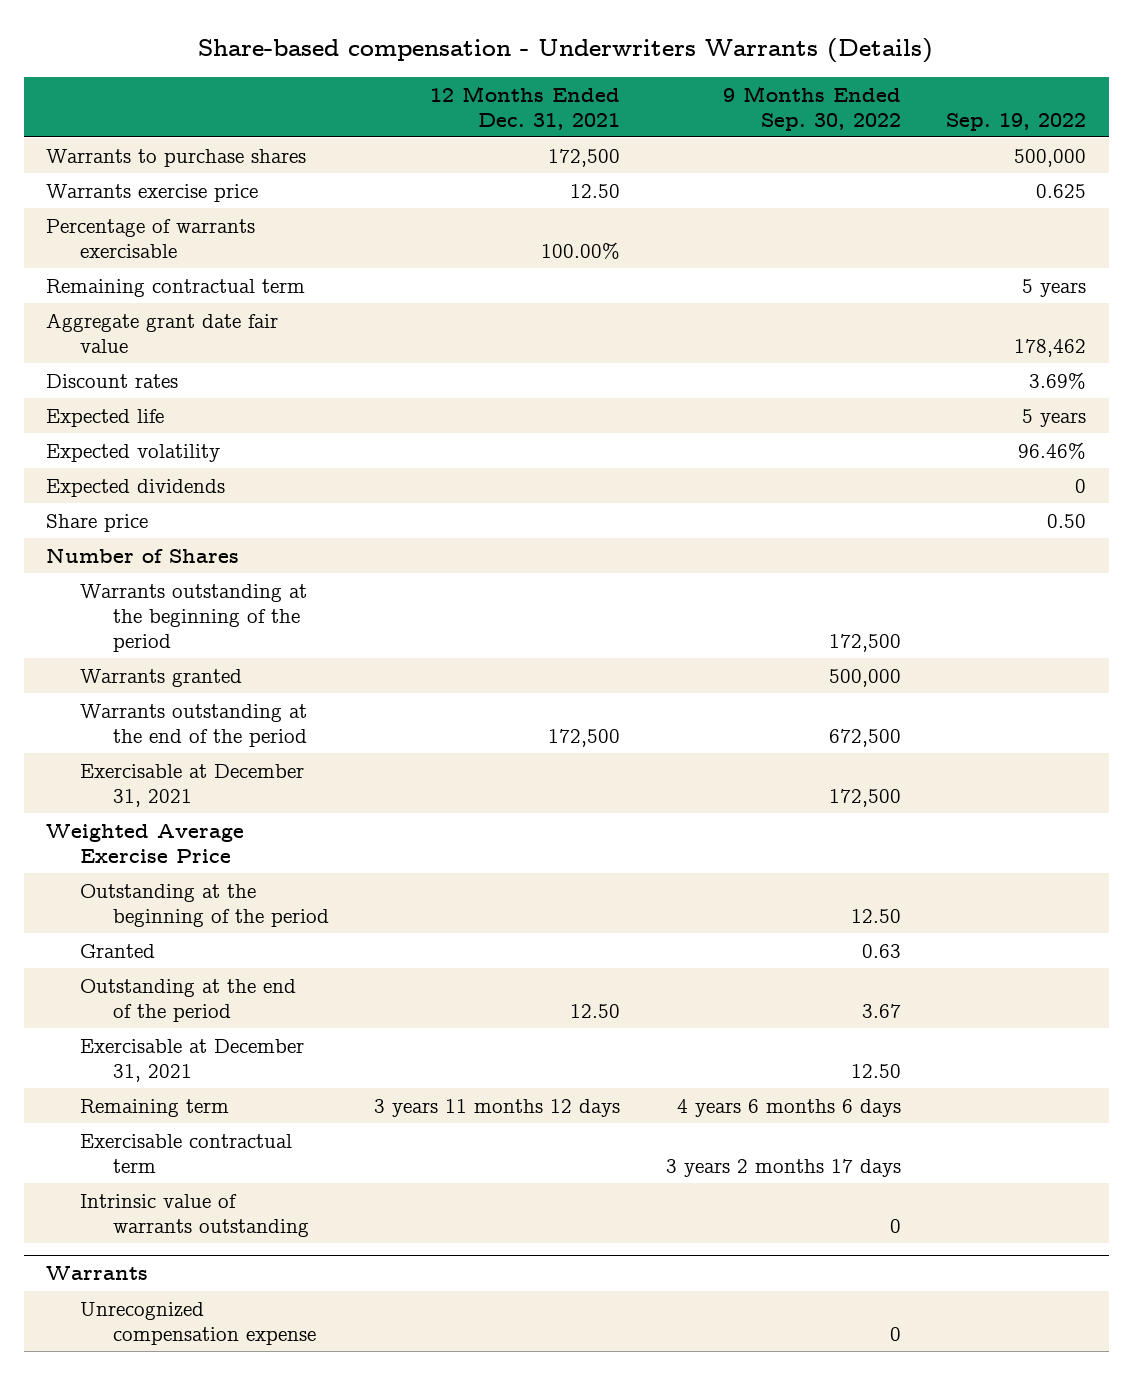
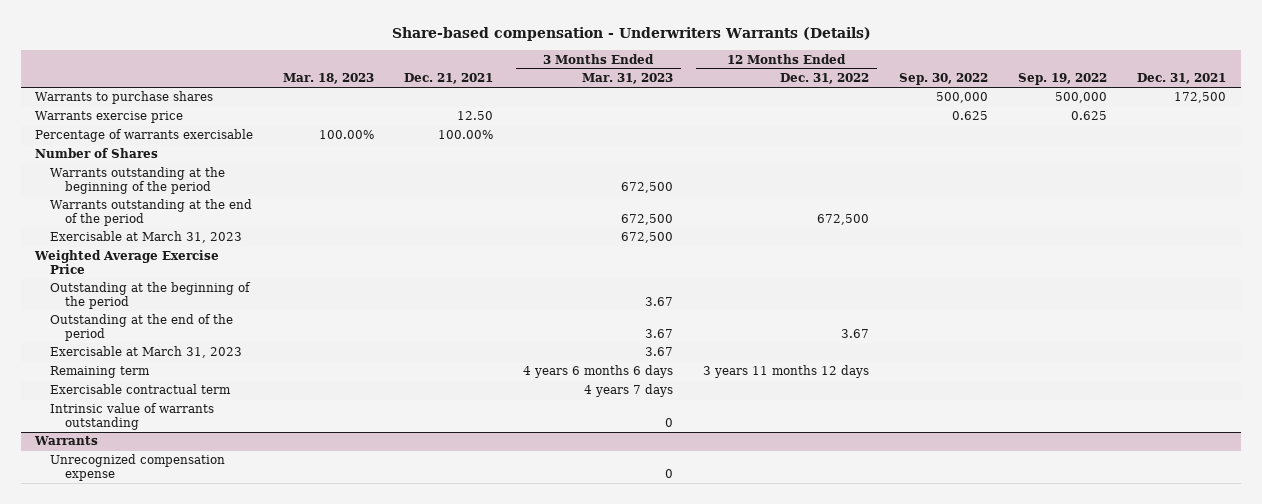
- | 12 Months Ended Dec. 31, 2021 | 9 Months Ended Sep. 30, 2022 | Sep. 19, 2022
+ | Mar. 18, 2023 | Dec. 21, 2021 | 3 Months Ended Mar. 31, 2023 | 12 Months Ended Dec. 31, 2022 | Sep. 30, 2022 | Sep. 19, 2022 | Dec. 31, 2021
- Remaining contractual term | | | 5 years
- Aggregate grant date fair value | | | 178,462
- Discount rates | | | 3.69%
- Expected life | | | 5 years
- Expected volatility | | | 96.46%
- Expected dividends | | | 0
- Share price | | | 0.50
- Warrants granted | | 500,000 |
- Exercisable at December 31, 2021 | | 172,500 |
+ Exercisable at March 31, 2023 | | | 672,500 | | | |
- Granted | | 0.63 |
- Exercisable at December 31, 2021 | | 12.50 |
+ Exercisable at March 31, 2023 | | | 3.67 | | | |

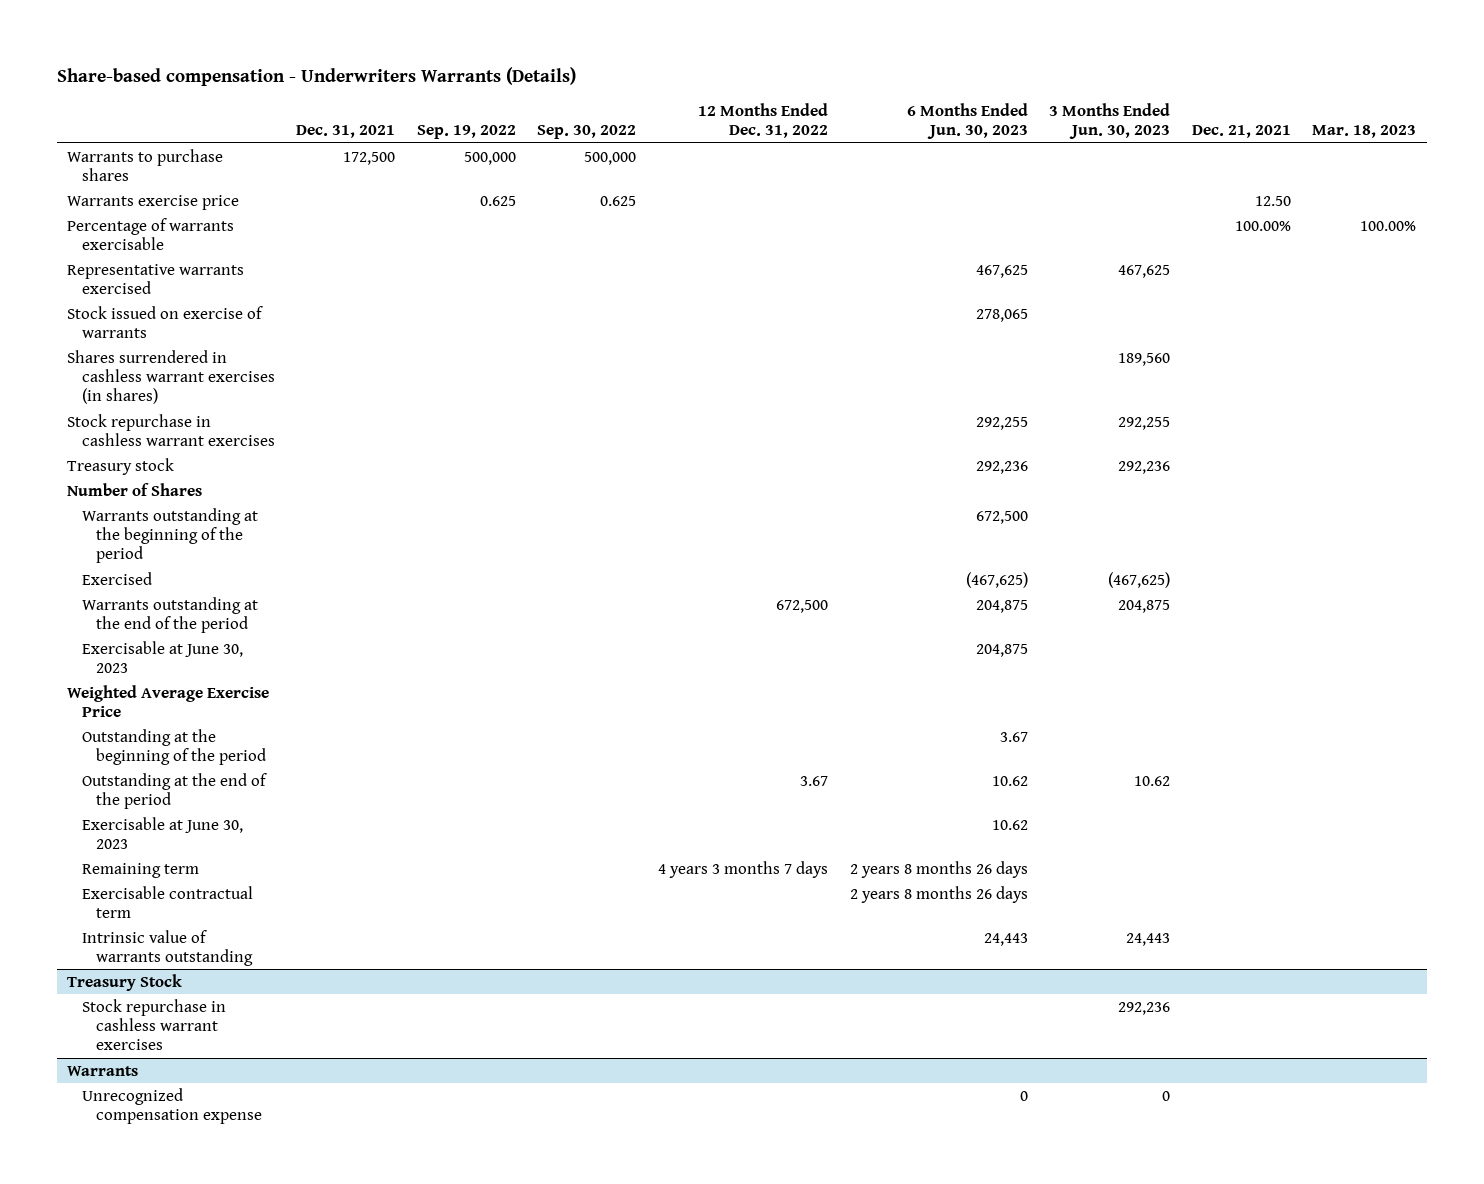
- | Mar. 18, 2023 | Dec. 21, 2021 | 3 Months Ended Mar. 31, 2023 | 12 Months Ended Dec. 31, 2022 | Sep. 30, 2022 | Sep. 19, 2022 | Dec. 31, 2021
+ | Dec. 31, 2021 | Sep. 19, 2022 | Sep. 30, 2022 | 12 Months Ended Dec. 31, 2022 | 6 Months Ended Jun. 30, 2023 | 3 Months Ended Jun. 30, 2023 | Dec. 21, 2021 | Mar. 18, 2023
+ Representative warrants exercised | | | | | 467,625 | 467,625 | |
+ Stock issued on exercise of warrants | | | | | 278,065 | | |
+ Shares surrendered in cashless warrant exercises (in shares) | | | | | | 189,560 | |
+ Stock repurchase in cashless warrant exercises | | | | | 292,255 | 292,255 | |
+ Treasury stock | | | | | 292,236 | 292,236 | |
+ Exercised | | | | | (467,625) | (467,625) | |
- Exercisable at March 31, 2023 | | | 672,500 | | | |
+ Exercisable at June 30, 2023 | | | | | 204,875 | | |
- Exercisable at March 31, 2023 | | | 3.67 | | | |
- Remaining term | | | 4 years 6 months 6 days | 3 years 11 months 12 days | | |
+ Exercisable at June 30, 2023 | | | | | 10.62 | | |
+ Remaining term | | | | 4 years 3 months 7 days | 2 years 8 months 26 days | | |
+ Treasury Stock
+ Stock repurchase in cashless warrant exercises | | | | | | 292,236 | |

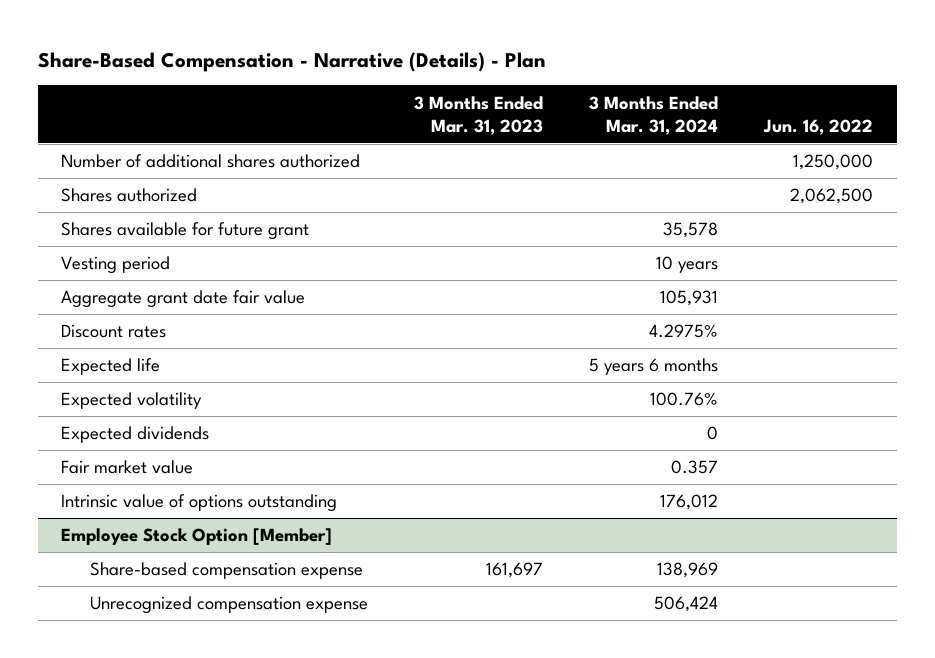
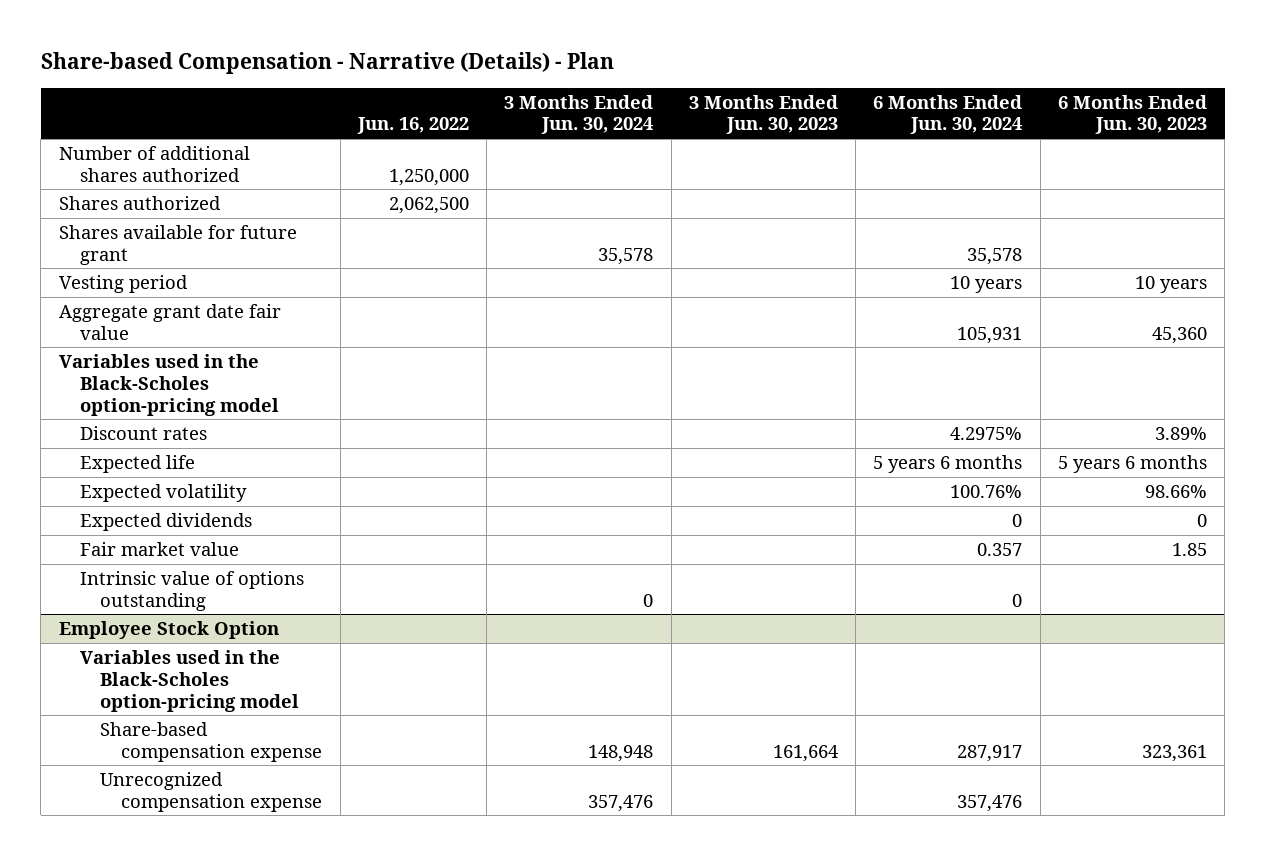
- Share-Based Compensation - Narrative (Details) - Plan
+ Share-based Compensation - Narrative (Details) - Plan
- | 3 Months Ended Mar. 31, 2023 | 3 Months Ended Mar. 31, 2024 | Jun. 16, 2022
+ | Jun. 16, 2022 | 3 Months Ended Jun. 30, 2024 | 3 Months Ended Jun. 30, 2023 | 6 Months Ended Jun. 30, 2024 | 6 Months Ended Jun. 30, 2023
+ Variables used in the Black-Scholes option-pricing model
- Employee Stock Option [Member]
+ Employee Stock Option
+ Variables used in the Black-Scholes option-pricing model

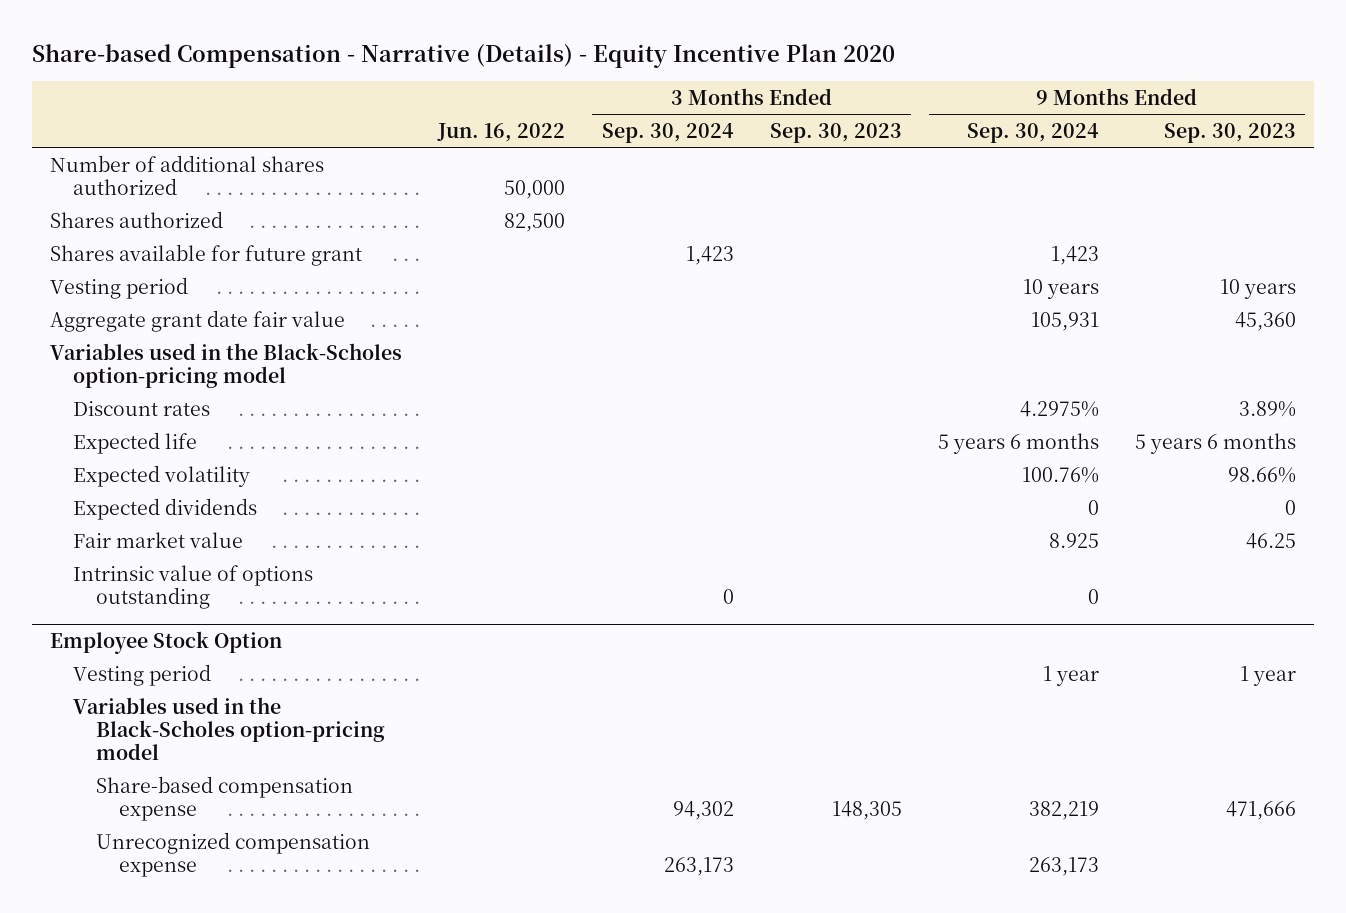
- Share-based Compensation - Narrative (Details) - Plan
+ Share-based Compensation - Narrative (Details) - Equity Incentive Plan 2020
- | Jun. 16, 2022 | 3 Months Ended Jun. 30, 2024 | 3 Months Ended Jun. 30, 2023 | 6 Months Ended Jun. 30, 2024 | 6 Months Ended Jun. 30, 2023
+ | Jun. 16, 2022 | 3 Months Ended Sep. 30, 2024 | 3 Months Ended Sep. 30, 2023 | 9 Months Ended Sep. 30, 2024 | 9 Months Ended Sep. 30, 2023
- Number of additional shares authorized | 1,250,000 | | | |
- Shares authorized | 2,062,500 | | | |
+ Number of additional shares authorized | 50,000 | | | |
+ Shares authorized | 82,500 | | | |
@ Employee Stock Option
+ Vesting period | | | | 1 year | 1 year

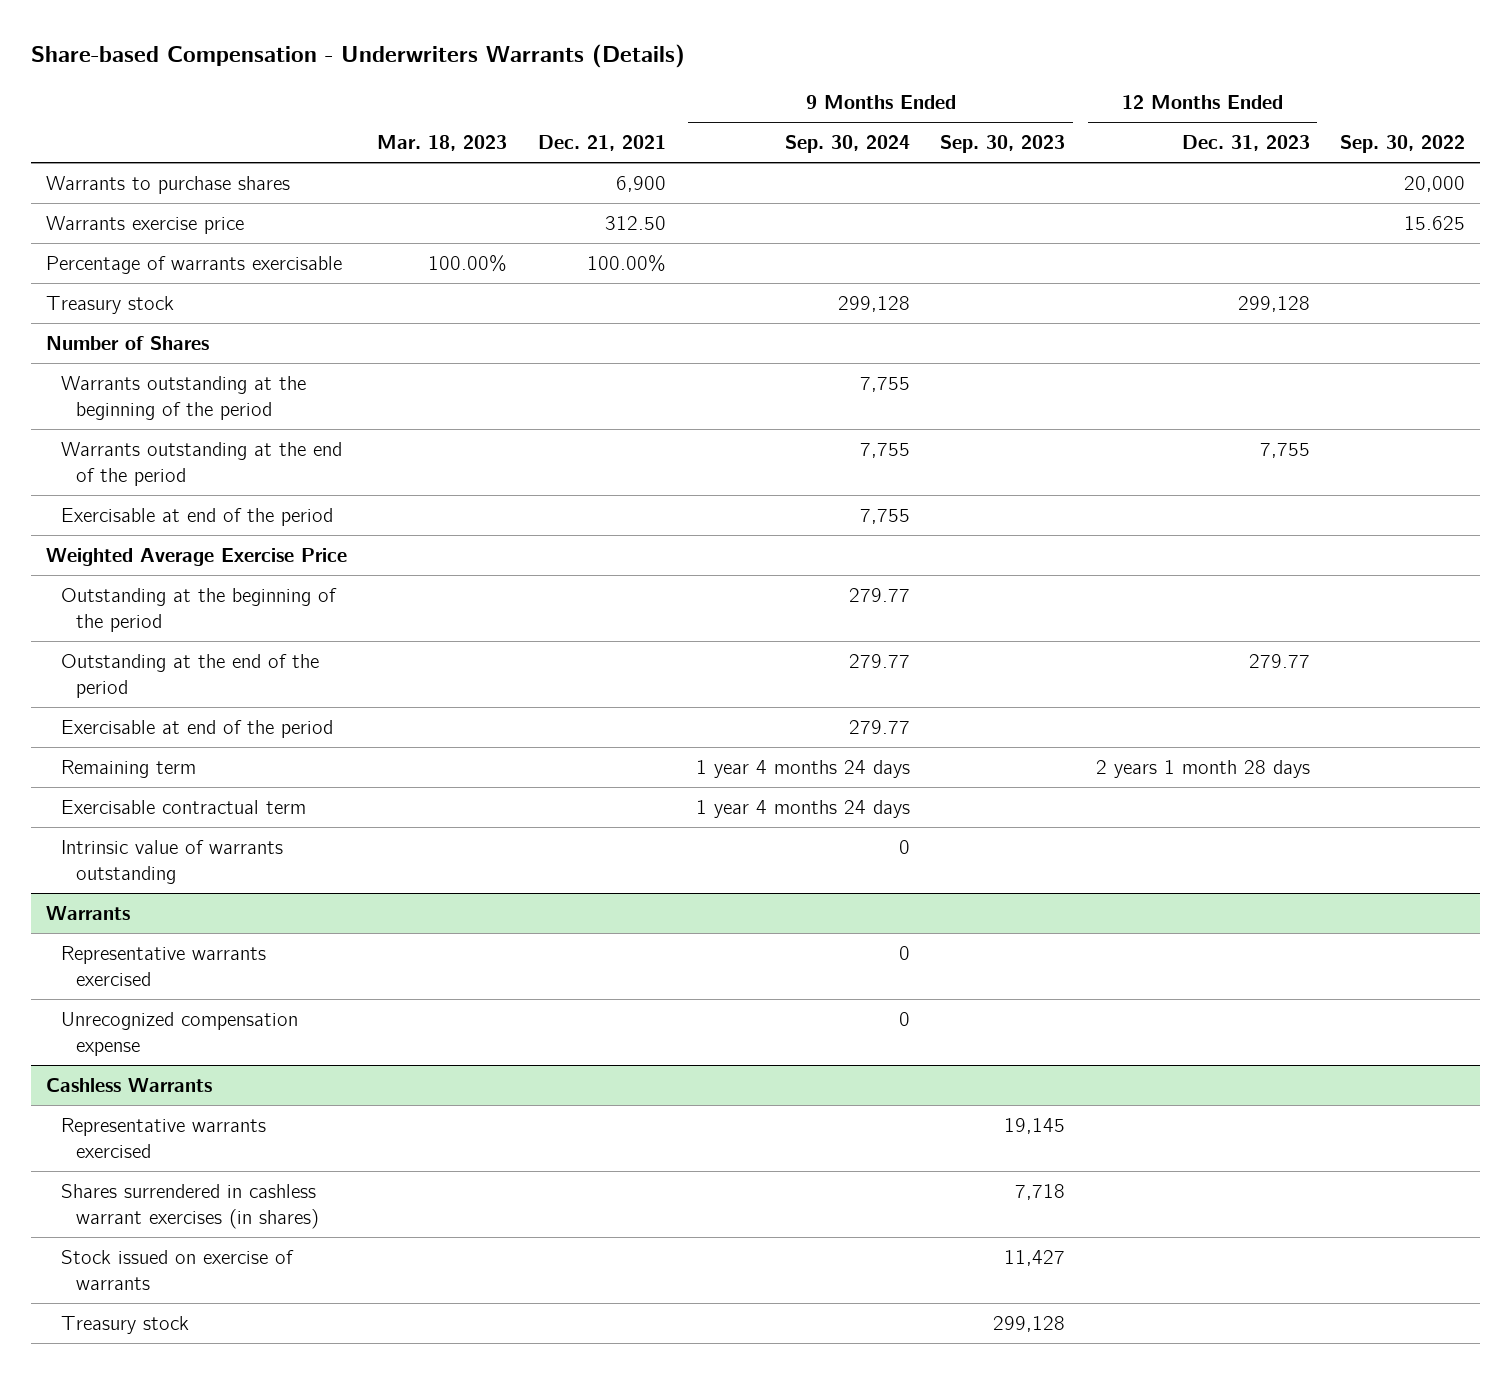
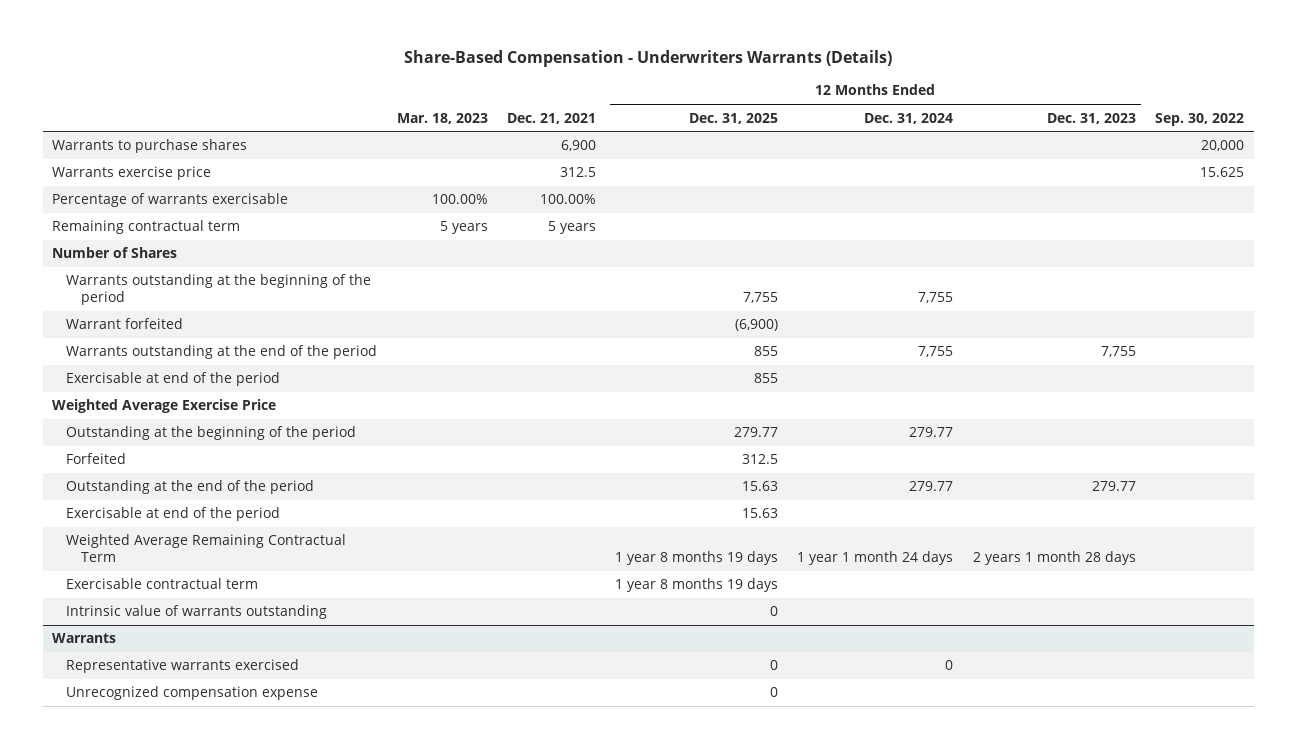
- Share-based Compensation - Underwriters Warrants (Details)
+ Share-Based Compensation - Underwriters Warrants (Details)
- | Mar. 18, 2023 | Dec. 21, 2021 | 9 Months Ended Sep. 30, 2024 | 9 Months Ended Sep. 30, 2023 | 12 Months Ended Dec. 31, 2023 | Sep. 30, 2022
+ | Mar. 18, 2023 | Dec. 21, 2021 | 12 Months Ended Dec. 31, 2025 | 12 Months Ended Dec. 31, 2024 | 12 Months Ended Dec. 31, 2023 | Sep. 30, 2022
- Warrants exercise price | | 312.50 | | | | 15.625
+ Warrants exercise price | | 312.5 | | | | 15.625
- Treasury stock | | | 299,128 | | 299,128 |
+ Remaining contractual term | 5 years | 5 years | | | |
+ Warrant forfeited | | | (6,900) | | |
+ Forfeited | | | 312.5 | | |
- Remaining term | | | 1 year 4 months 24 days | | 2 years 1 month 28 days |
+ Weighted Average Remaining Contractual Term | | | 1 year 8 months 19 days | 1 year 1 month 24 days | 2 years 1 month 28 days |
- Cashless Warrants
- Representative warrants exercised | | | | 19,145 | |
- Shares surrendered in cashless warrant exercises (in shares) | | | | 7,718 | |
- Stock issued on exercise of warrants | | | | 11,427 | |
- Treasury stock | | | | 299,128 | |

